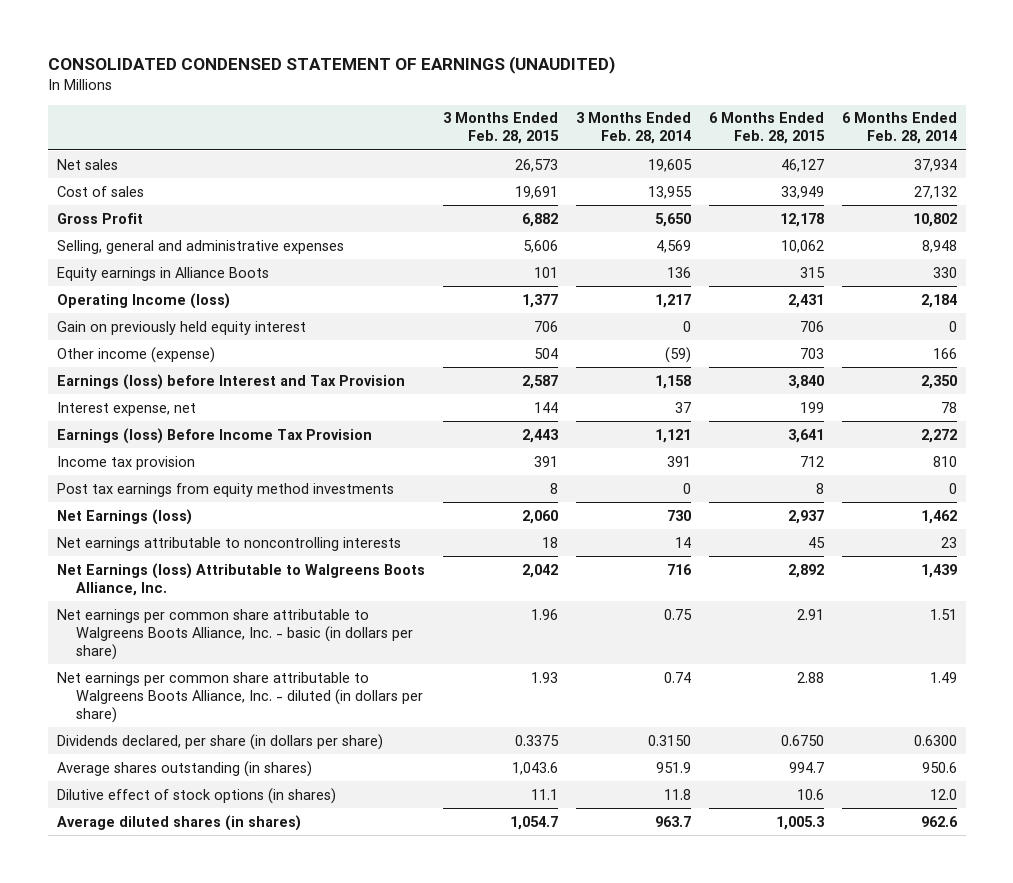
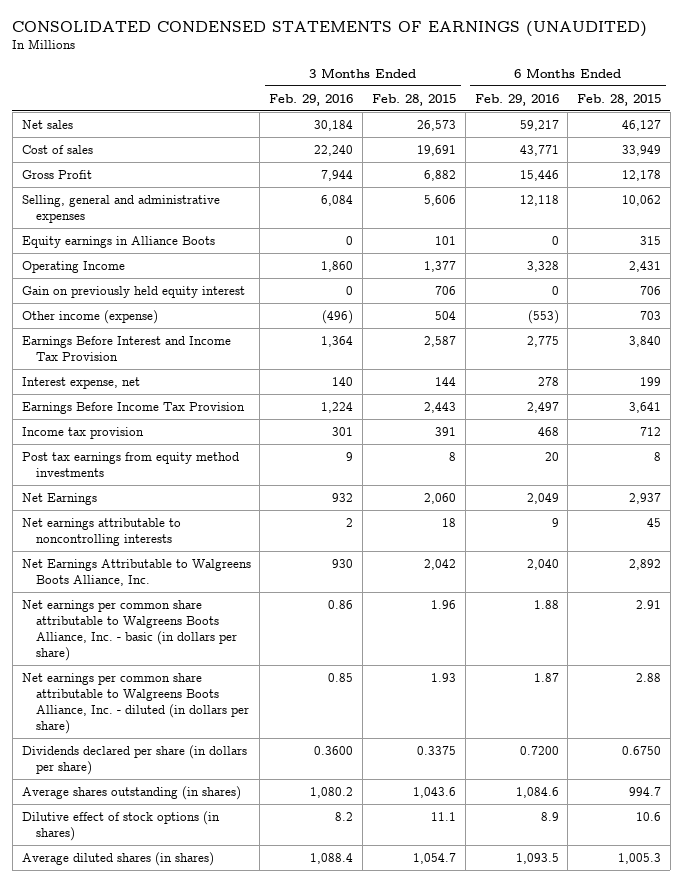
- CONSOLIDATED CONDENSED STATEMENT OF EARNINGS (UNAUDITED)
+ CONSOLIDATED CONDENSED STATEMENTS OF EARNINGS (UNAUDITED)
- | 3 Months Ended Feb. 28, 2015 | 3 Months Ended Feb. 28, 2014 | 6 Months Ended Feb. 28, 2015 | 6 Months Ended Feb. 28, 2014
+ | 3 Months Ended Feb. 29, 2016 | 3 Months Ended Feb. 28, 2015 | 6 Months Ended Feb. 29, 2016 | 6 Months Ended Feb. 28, 2015
- Operating Income (loss) | 1,377 | 1,217 | 2,431 | 2,184
+ Operating Income | 1,860 | 1,377 | 3,328 | 2,431
- Earnings (loss) before Interest and Tax Provision | 2,587 | 1,158 | 3,840 | 2,350
+ Earnings Before Interest and Income Tax Provision | 1,364 | 2,587 | 2,775 | 3,840
- Earnings (loss) Before Income Tax Provision | 2,443 | 1,121 | 3,641 | 2,272
+ Earnings Before Income Tax Provision | 1,224 | 2,443 | 2,497 | 3,641
- Net Earnings (loss) | 2,060 | 730 | 2,937 | 1,462
+ Net Earnings | 932 | 2,060 | 2,049 | 2,937
- Net Earnings (loss) Attributable to Walgreens Boots Alliance, Inc. | 2,042 | 716 | 2,892 | 1,439
+ Net Earnings Attributable to Walgreens Boots Alliance, Inc. | 930 | 2,042 | 2,040 | 2,892
- Dividends declared, per share (in dollars per share) | 0.3375 | 0.3150 | 0.6750 | 0.6300
+ Dividends declared per share (in dollars per share) | 0.3600 | 0.3375 | 0.7200 | 0.6750

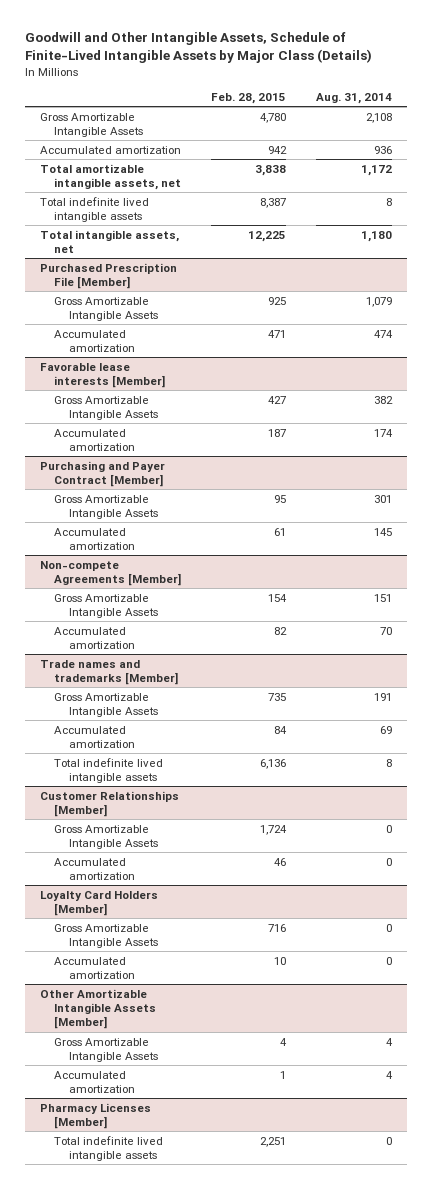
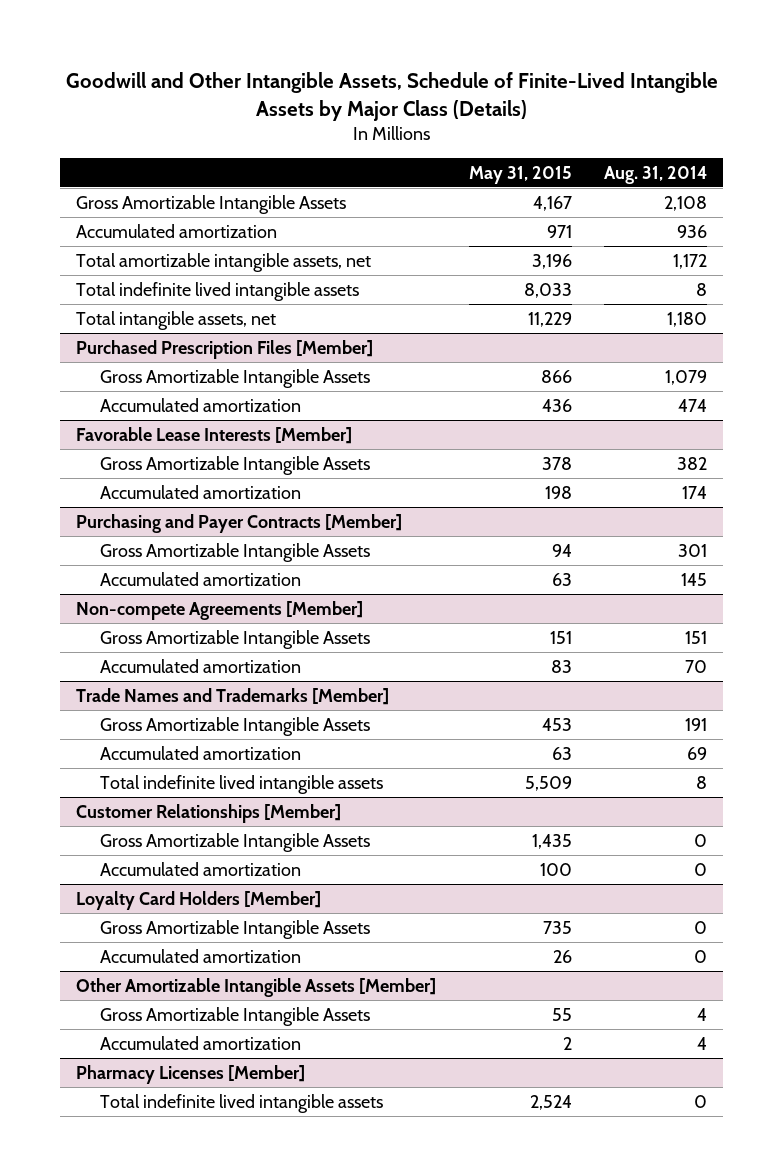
- | Feb. 28, 2015 | Aug. 31, 2014
+ | May 31, 2015 | Aug. 31, 2014
- Purchased Prescription File [Member]
+ Purchased Prescription Files [Member]
- Favorable lease interests [Member]
+ Favorable Lease Interests [Member]
- Purchasing and Payer Contract [Member]
+ Purchasing and Payer Contracts [Member]
- Trade names and trademarks [Member]
+ Trade Names and Trademarks [Member]

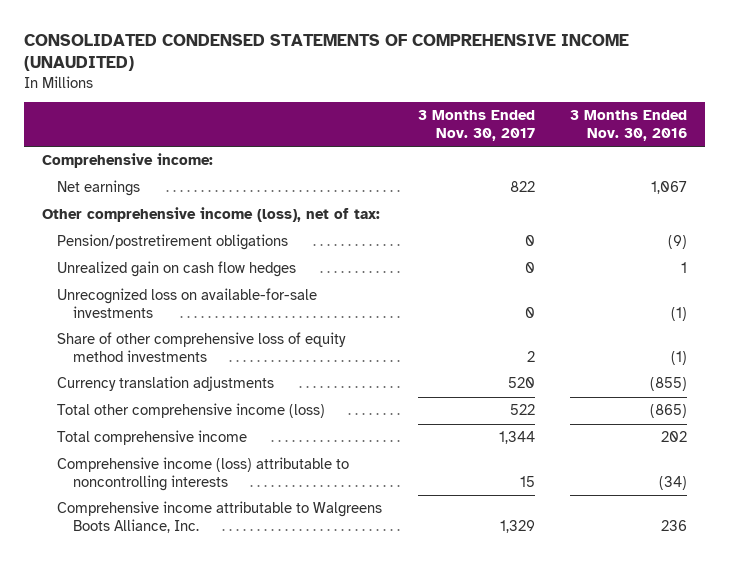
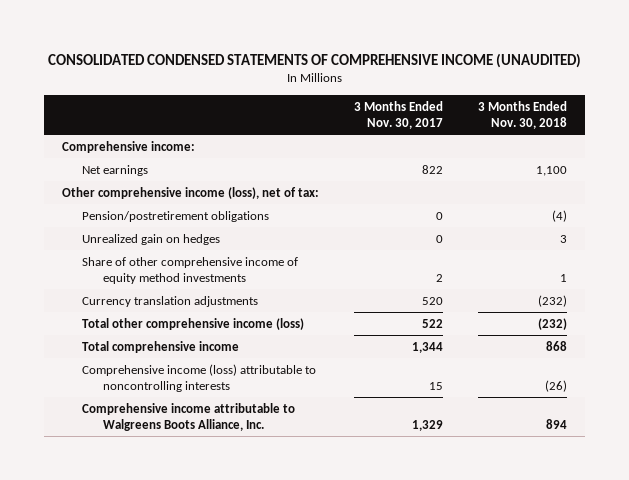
- | 3 Months Ended Nov. 30, 2017 | 3 Months Ended Nov. 30, 2016
+ | 3 Months Ended Nov. 30, 2017 | 3 Months Ended Nov. 30, 2018
- Unrealized gain on cash flow hedges | 0 | 1
- Unrecognized loss on available-for-sale investments | 0 | (1)
- Share of other comprehensive loss of equity method investments | 2 | (1)
+ Unrealized gain on hedges | 0 | 3
+ Share of other comprehensive income of equity method investments | 2 | 1

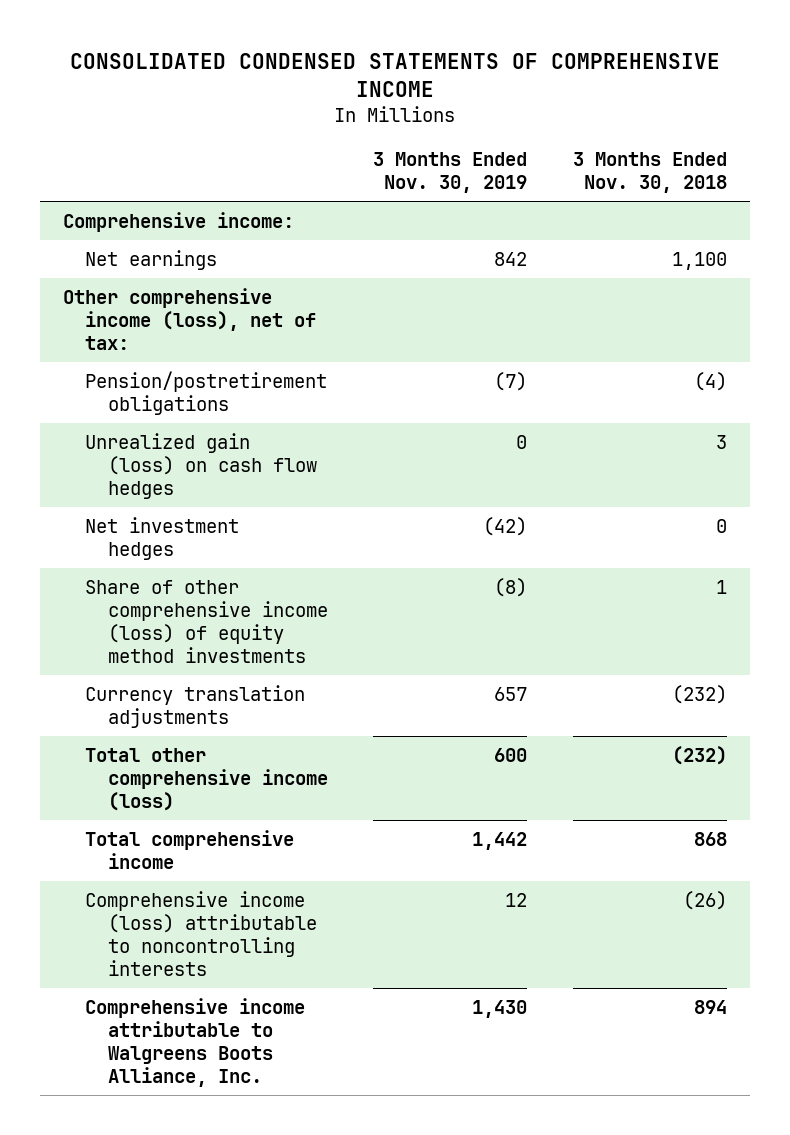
- CONSOLIDATED CONDENSED STATEMENTS OF COMPREHENSIVE INCOME (UNAUDITED)
+ CONSOLIDATED CONDENSED STATEMENTS OF COMPREHENSIVE INCOME
- | 3 Months Ended Nov. 30, 2017 | 3 Months Ended Nov. 30, 2018
+ | 3 Months Ended Nov. 30, 2019 | 3 Months Ended Nov. 30, 2018
- Unrealized gain on hedges | 0 | 3
- Share of other comprehensive income of equity method investments | 2 | 1
+ Unrealized gain (loss) on cash flow hedges | 0 | 3
+ Net investment hedges | (42) | 0
+ Share of other comprehensive income (loss) of equity method investments | (8) | 1

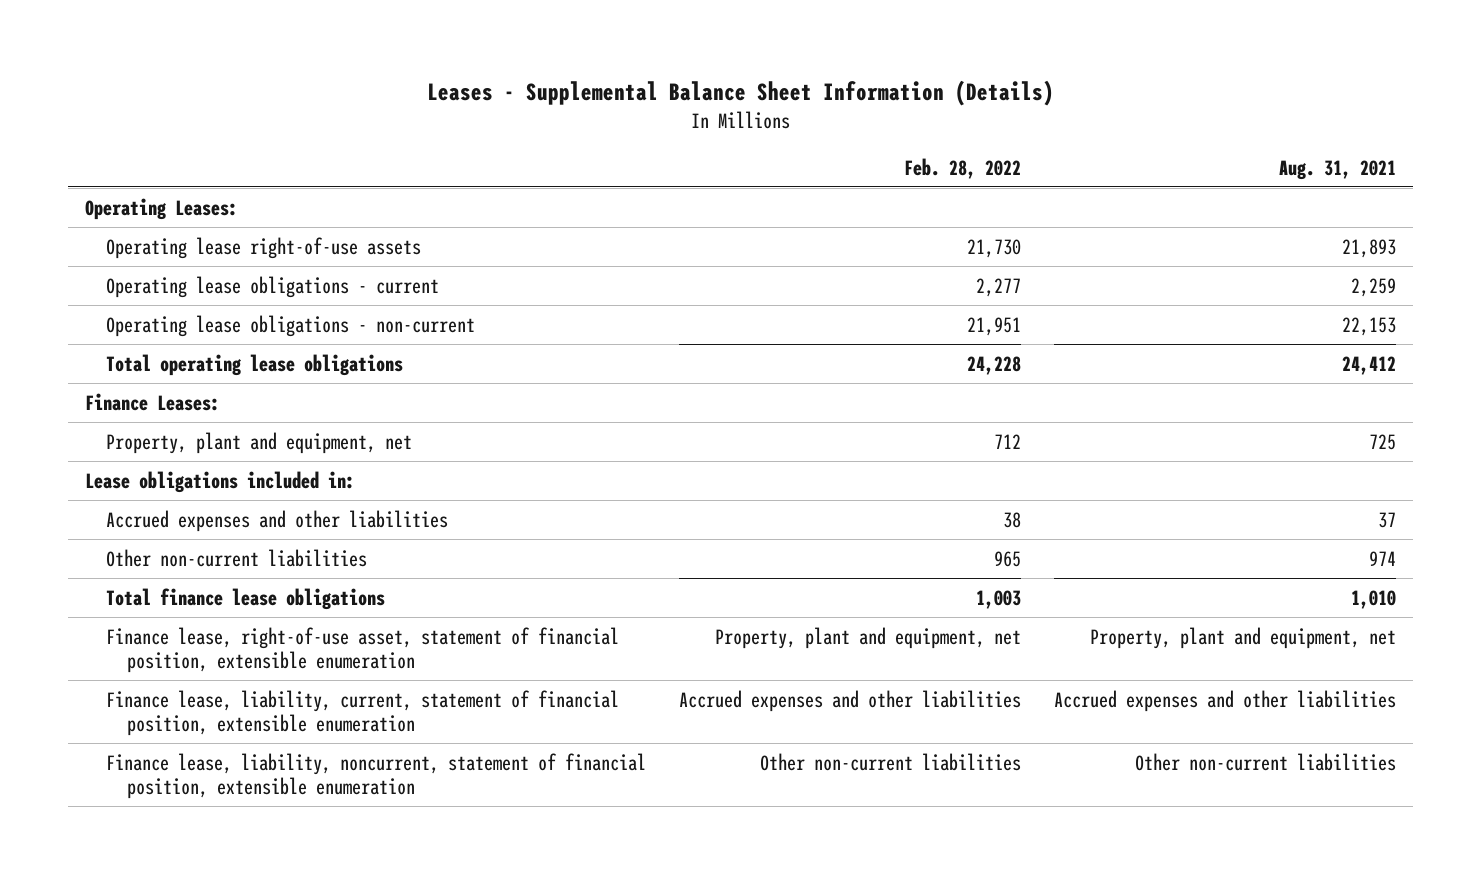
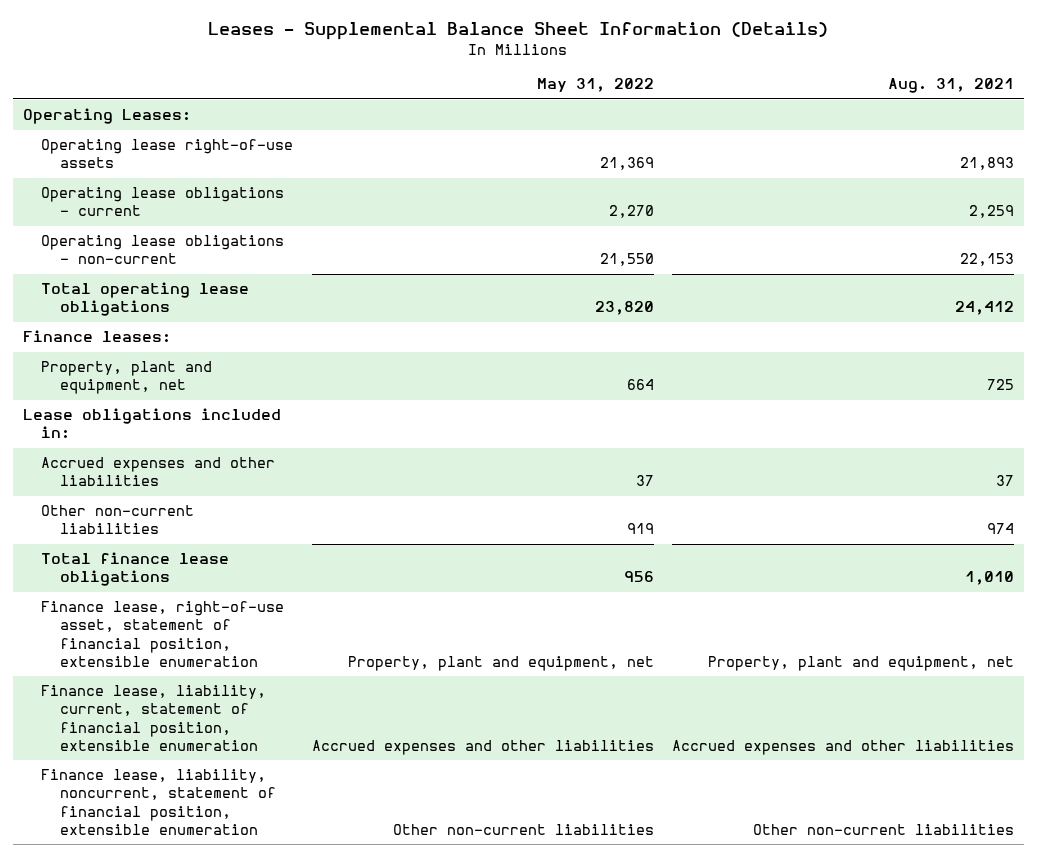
- | Feb. 28, 2022 | Aug. 31, 2021
+ | May 31, 2022 | Aug. 31, 2021
- Finance Leases:
+ Finance leases:

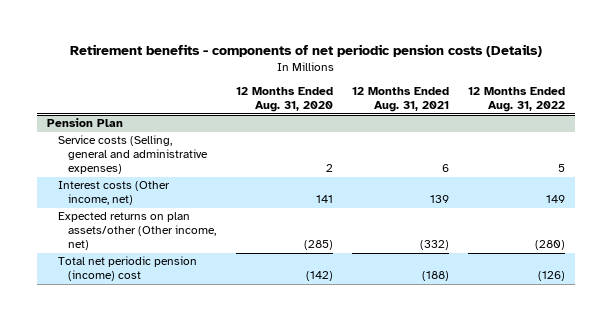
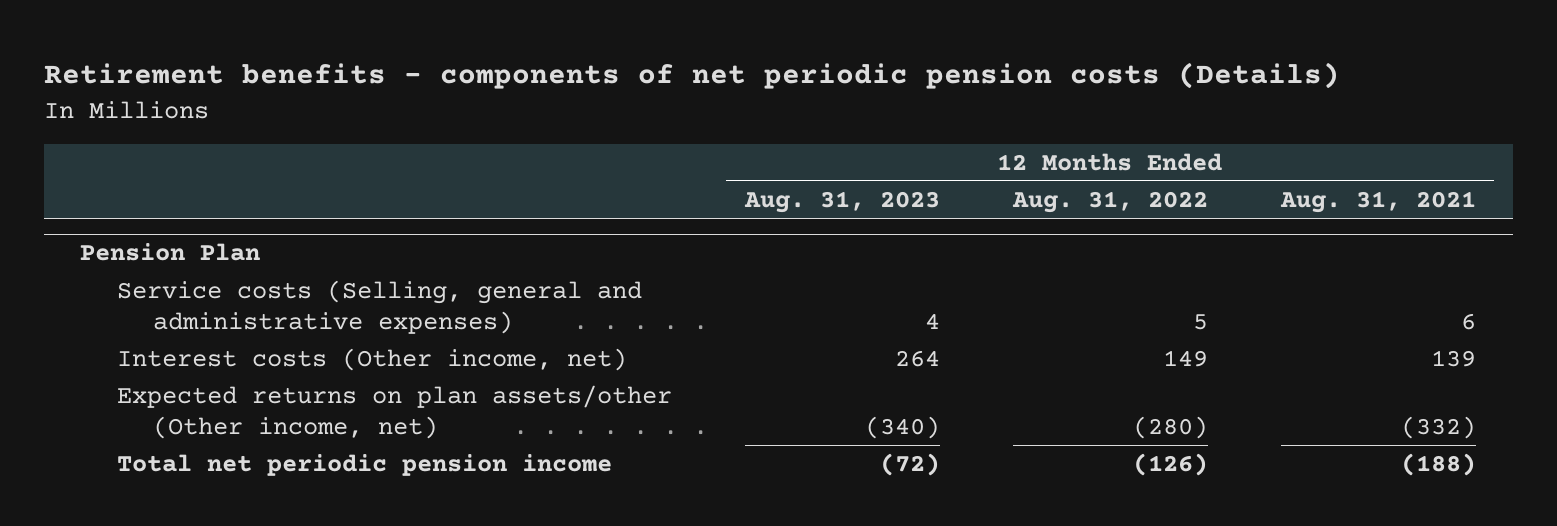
- | 12 Months Ended Aug. 31, 2020 | 12 Months Ended Aug. 31, 2021 | 12 Months Ended Aug. 31, 2022
+ | 12 Months Ended Aug. 31, 2023 | 12 Months Ended Aug. 31, 2022 | 12 Months Ended Aug. 31, 2021
@ Pension Plan
- Total net periodic pension (income) cost | (142) | (188) | (126)
+ Total net periodic pension income | (72) | (126) | (188)

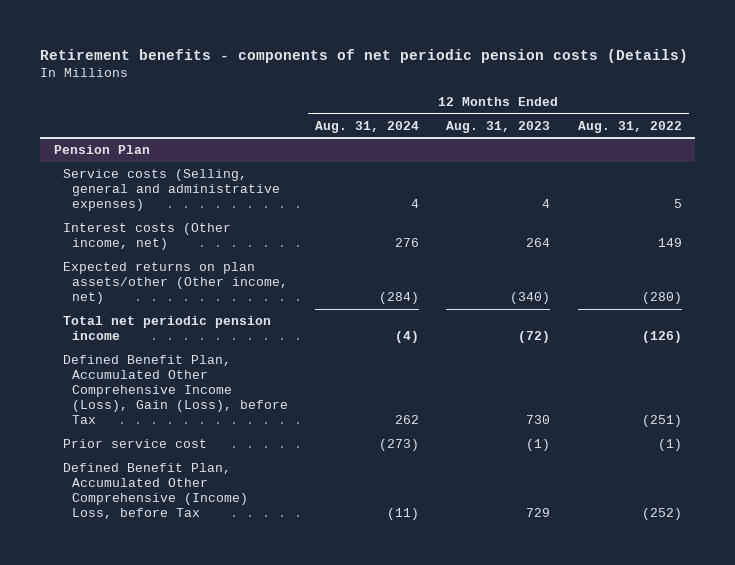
- | 12 Months Ended Aug. 31, 2023 | 12 Months Ended Aug. 31, 2022 | 12 Months Ended Aug. 31, 2021
+ | 12 Months Ended Aug. 31, 2024 | 12 Months Ended Aug. 31, 2023 | 12 Months Ended Aug. 31, 2022
@ Pension Plan
+ Defined Benefit Plan, Accumulated Other Comprehensive Income (Loss), Gain (Loss), before Tax | 262 | 730 | (251)
+ Prior service cost | (273) | (1) | (1)
+ Defined Benefit Plan, Accumulated Other Comprehensive (Income) Loss, before Tax | (11) | 729 | (252)

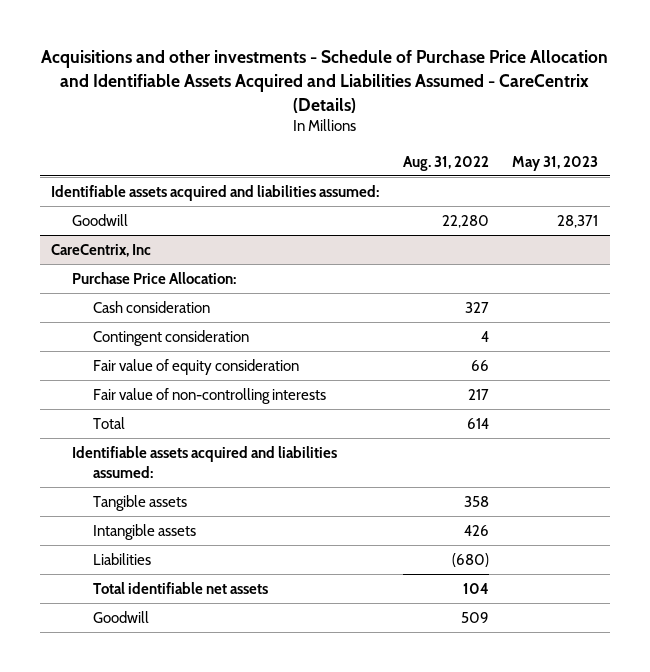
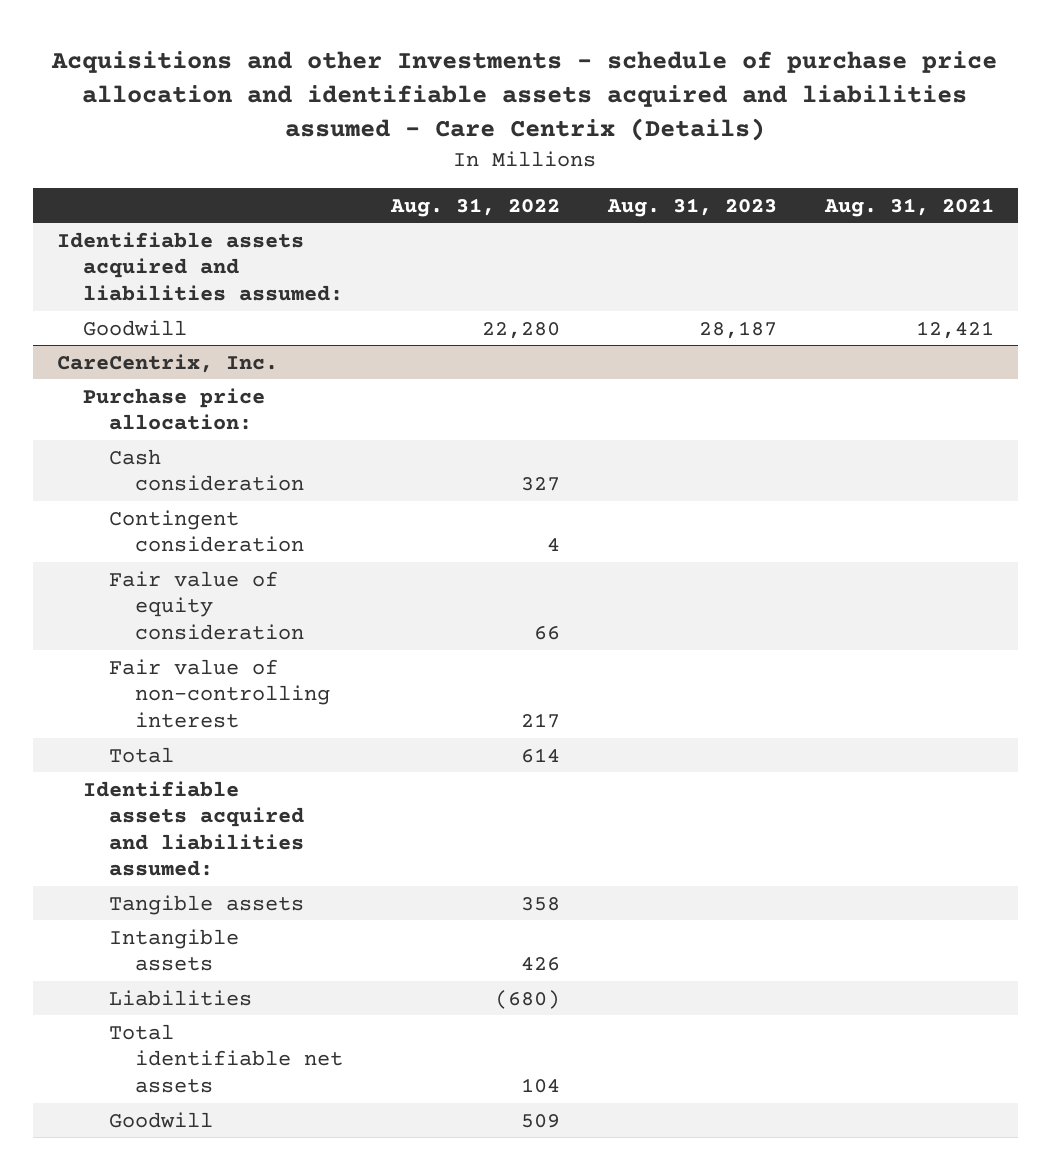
- Acquisitions and other investments - Schedule of Purchase Price Allocation and Identifiable Assets Acquired and Liabilities Assumed - CareCentrix (Details)
+ Acquisitions and other Investments - schedule of purchase price allocation and identifiable assets acquired and liabilities assumed - Care Centrix (Details)
- | Aug. 31, 2022 | May 31, 2023
+ | Aug. 31, 2022 | Aug. 31, 2023 | Aug. 31, 2021
- CareCentrix, Inc
- Purchase Price Allocation:
+ CareCentrix, Inc.
+ Purchase price allocation:
- Fair value of non-controlling interests | 217 |
+ Fair value of non-controlling interest | 217 | |

